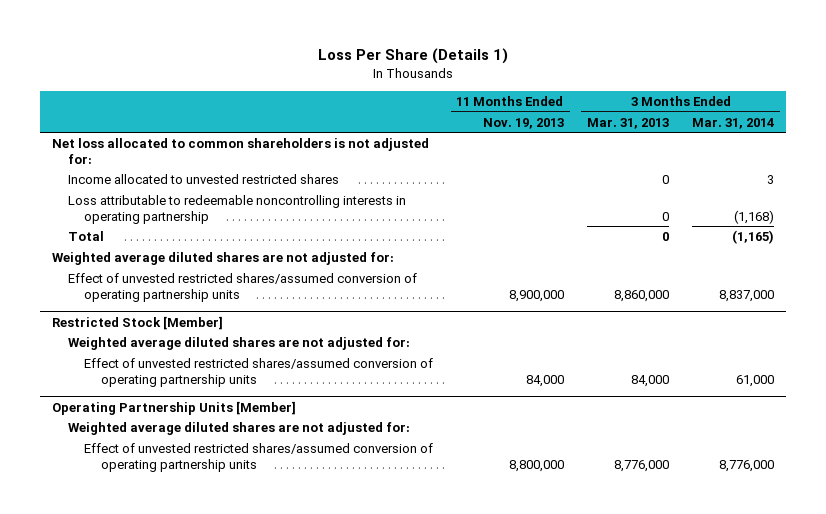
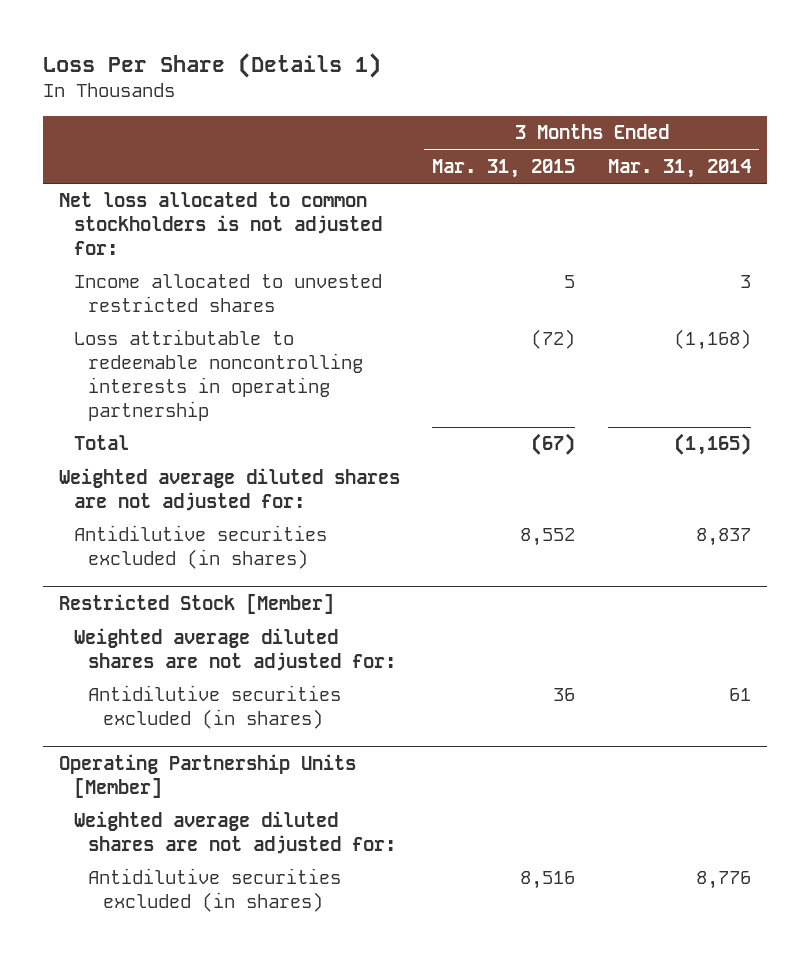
- | 11 Months Ended Nov. 19, 2013 | 3 Months Ended Mar. 31, 2013 | 3 Months Ended Mar. 31, 2014
+ | 3 Months Ended Mar. 31, 2015 | 3 Months Ended Mar. 31, 2014
- Net loss allocated to common shareholders is not adjusted for:
+ Net loss allocated to common stockholders is not adjusted for:
- Effect of unvested restricted shares/assumed conversion of operating partnership units | 8,900,000 | 8,860,000 | 8,837,000
+ Antidilutive securities excluded (in shares) | 8,552 | 8,837
@ Restricted Stock [Member]
- Effect of unvested restricted shares/assumed conversion of operating partnership units | 84,000 | 84,000 | 61,000
+ Antidilutive securities excluded (in shares) | 36 | 61
@ Operating Partnership Units [Member]
- Effect of unvested restricted shares/assumed conversion of operating partnership units | 8,800,000 | 8,776,000 | 8,776,000
+ Antidilutive securities excluded (in shares) | 8,516 | 8,776

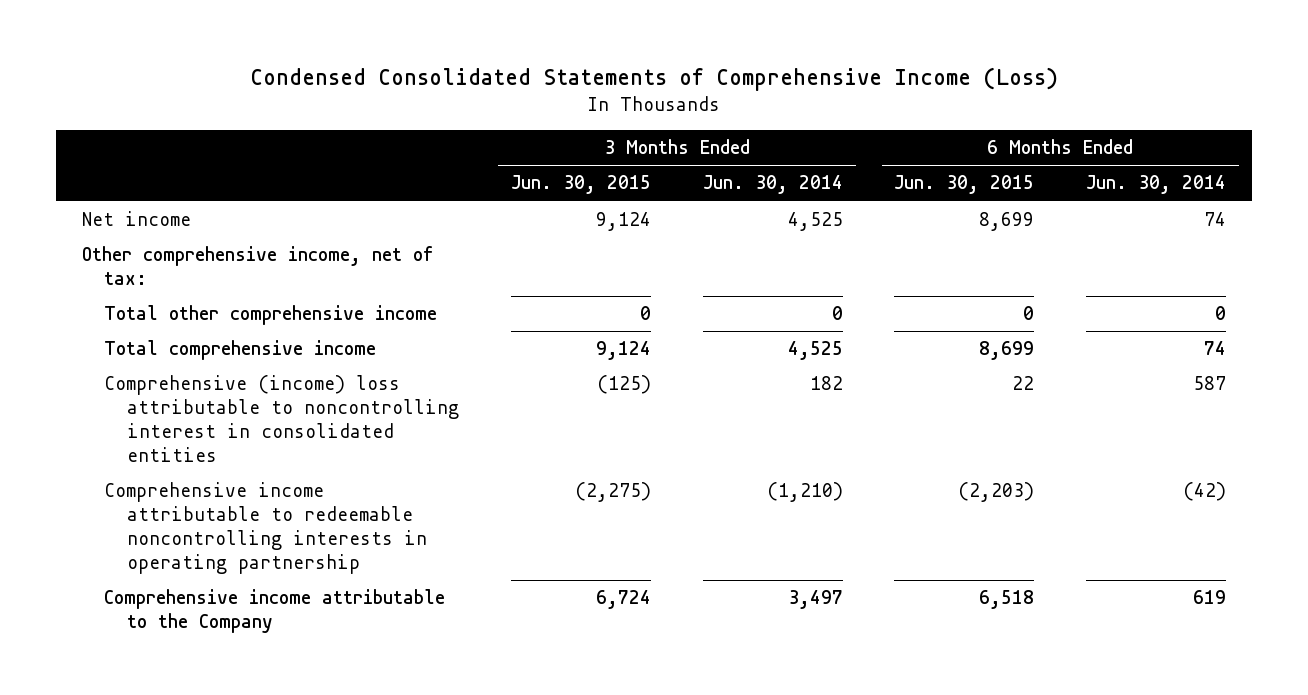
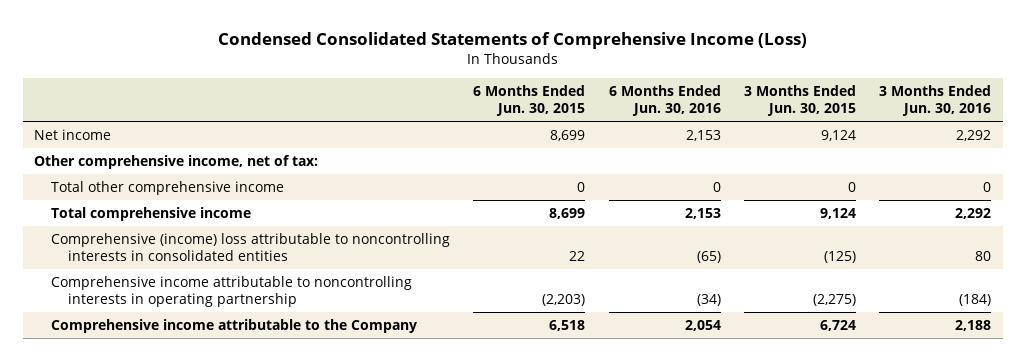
- | 3 Months Ended Jun. 30, 2015 | 3 Months Ended Jun. 30, 2014 | 6 Months Ended Jun. 30, 2015 | 6 Months Ended Jun. 30, 2014
+ | 6 Months Ended Jun. 30, 2015 | 6 Months Ended Jun. 30, 2016 | 3 Months Ended Jun. 30, 2015 | 3 Months Ended Jun. 30, 2016
- Comprehensive (income) loss attributable to noncontrolling interest in consolidated entities | (125) | 182 | 22 | 587
- Comprehensive income attributable to redeemable noncontrolling interests in operating partnership | (2,275) | (1,210) | (2,203) | (42)
+ Comprehensive (income) loss attributable to noncontrolling interests in consolidated entities | 22 | (65) | (125) | 80
+ Comprehensive income attributable to noncontrolling interests in operating partnership | (2,203) | (34) | (2,275) | (184)

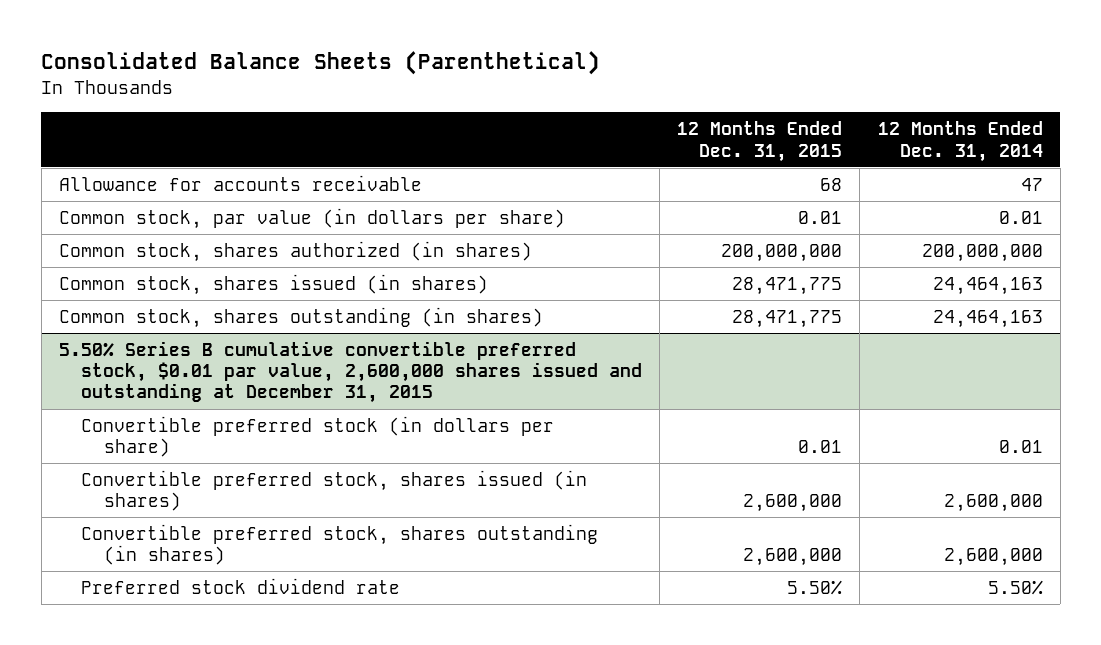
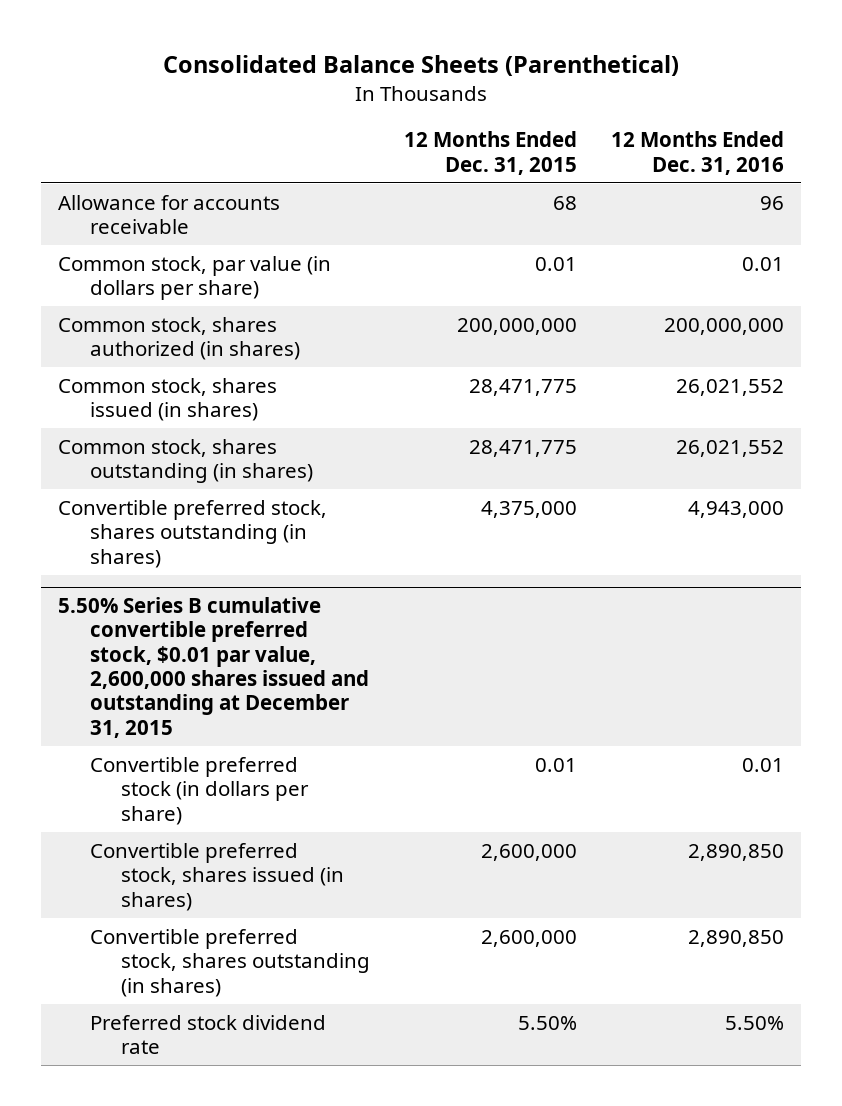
- | 12 Months Ended Dec. 31, 2015 | 12 Months Ended Dec. 31, 2014
+ | 12 Months Ended Dec. 31, 2015 | 12 Months Ended Dec. 31, 2016
+ Convertible preferred stock, shares outstanding (in shares) | 4,375,000 | 4,943,000

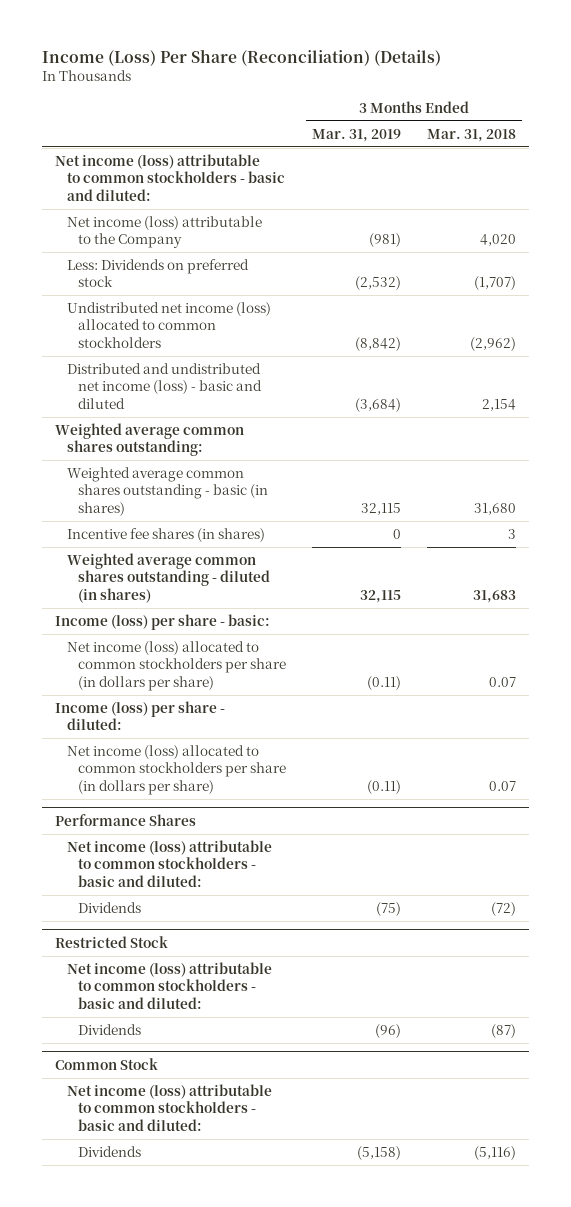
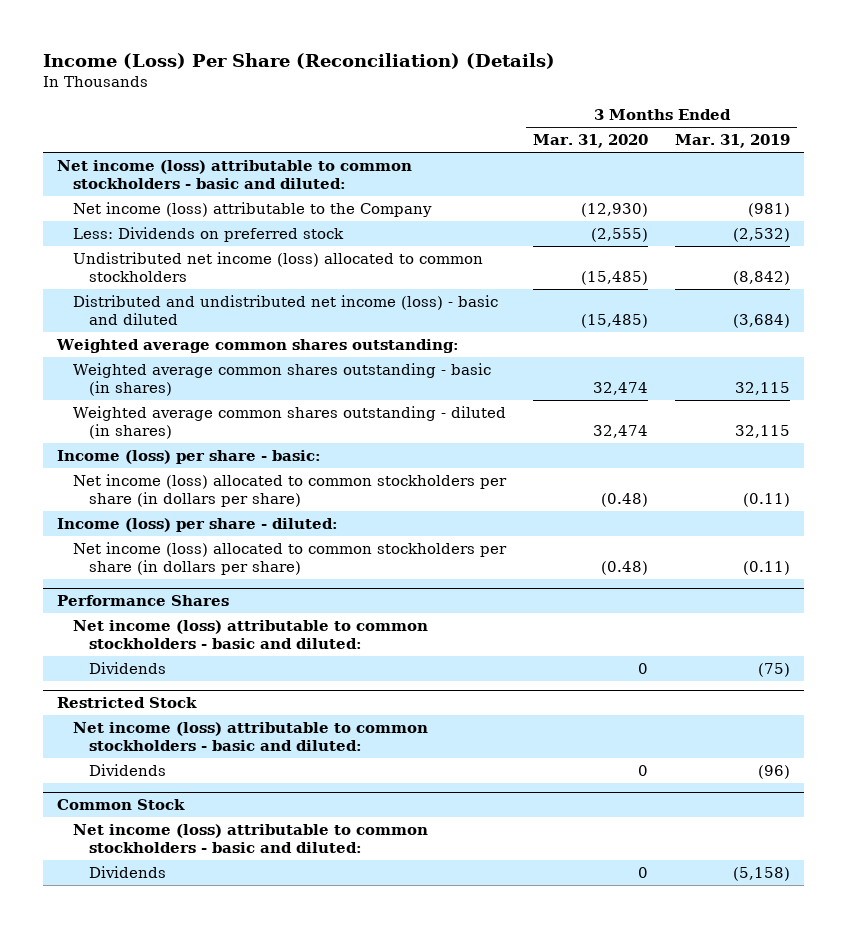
- | 3 Months Ended Mar. 31, 2019 | 3 Months Ended Mar. 31, 2018
+ | 3 Months Ended Mar. 31, 2020 | 3 Months Ended Mar. 31, 2019
- Incentive fee shares (in shares) | 0 | 3

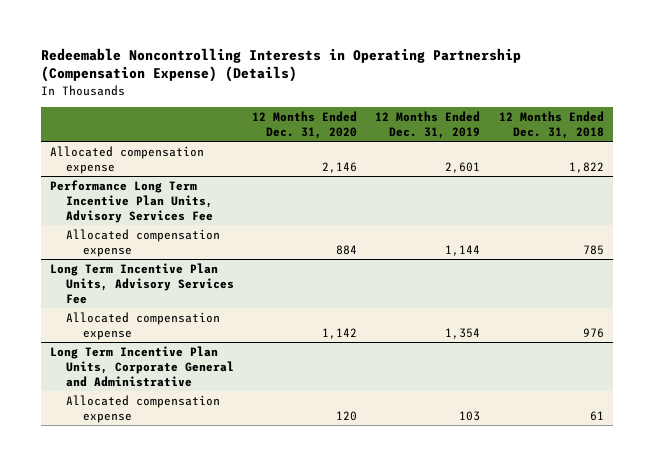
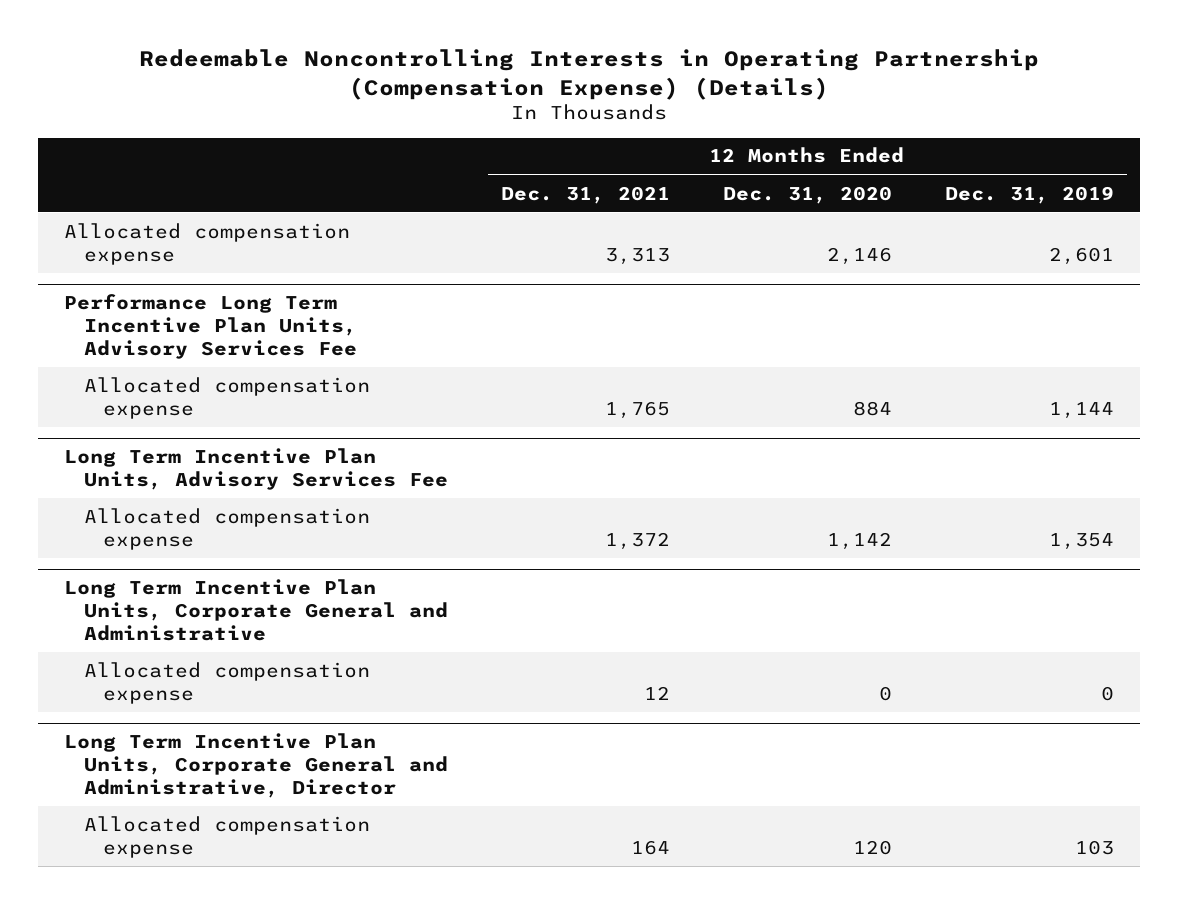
- | 12 Months Ended Dec. 31, 2020 | 12 Months Ended Dec. 31, 2019 | 12 Months Ended Dec. 31, 2018
+ | 12 Months Ended Dec. 31, 2021 | 12 Months Ended Dec. 31, 2020 | 12 Months Ended Dec. 31, 2019
@ Long Term Incentive Plan Units, Corporate General and Administrative
+ Allocated compensation expense | 12 | 0 | 0
+ Long Term Incentive Plan Units, Corporate General and Administrative, Director

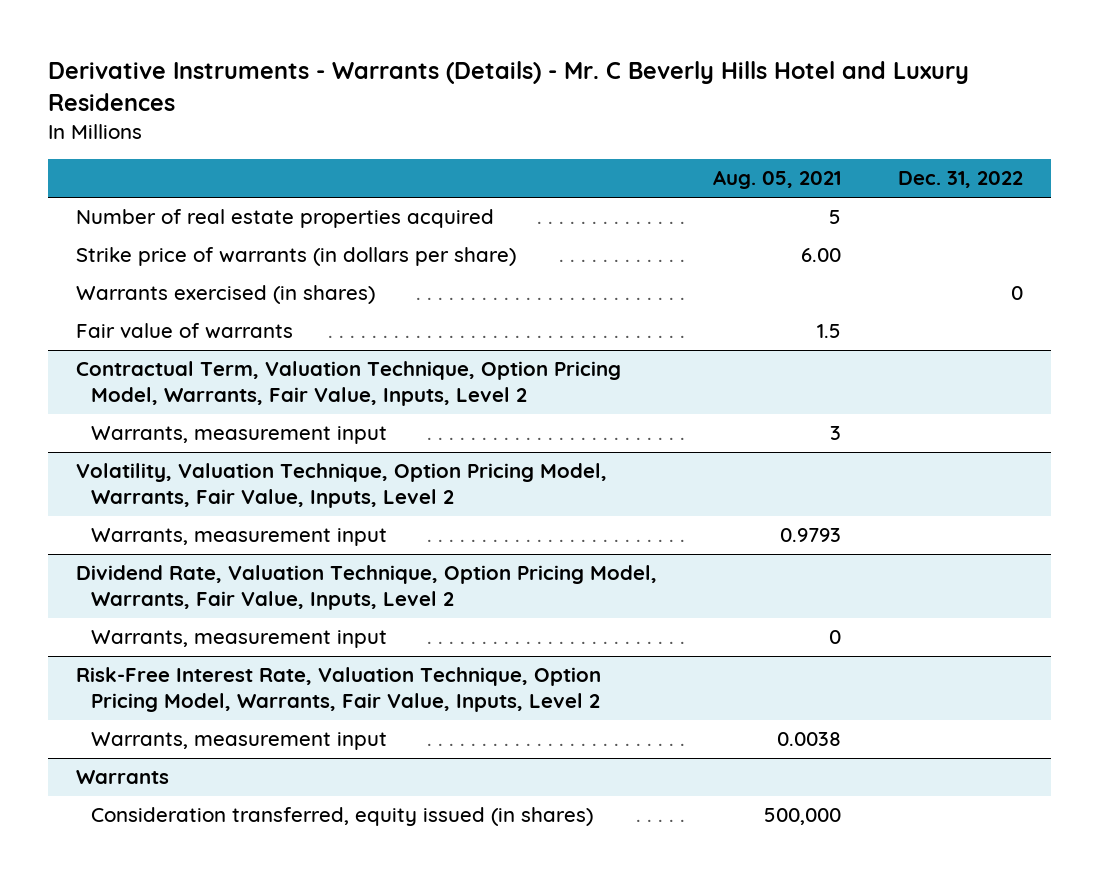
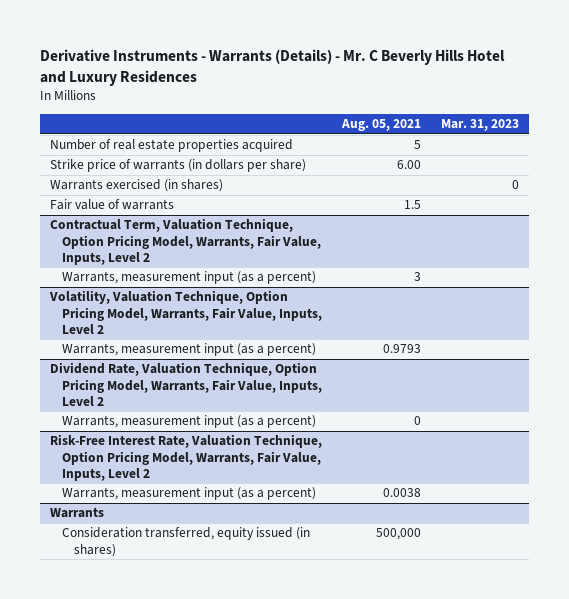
- | Aug. 05, 2021 | Dec. 31, 2022
+ | Aug. 05, 2021 | Mar. 31, 2023
@ Contractual Term, Valuation Technique, Option Pricing Model, Warrants, Fair Value, Inputs, Level 2
- Warrants, measurement input | 3 |
+ Warrants, measurement input (as a percent) | 3 |
@ Volatility, Valuation Technique, Option Pricing Model, Warrants, Fair Value, Inputs, Level 2
- Warrants, measurement input | 0.9793 |
+ Warrants, measurement input (as a percent) | 0.9793 |
@ Dividend Rate, Valuation Technique, Option Pricing Model, Warrants, Fair Value, Inputs, Level 2
- Warrants, measurement input | 0 |
+ Warrants, measurement input (as a percent) | 0 |
@ Risk-Free Interest Rate, Valuation Technique, Option Pricing Model, Warrants, Fair Value, Inputs, Level 2
- Warrants, measurement input | 0.0038 |
+ Warrants, measurement input (as a percent) | 0.0038 |

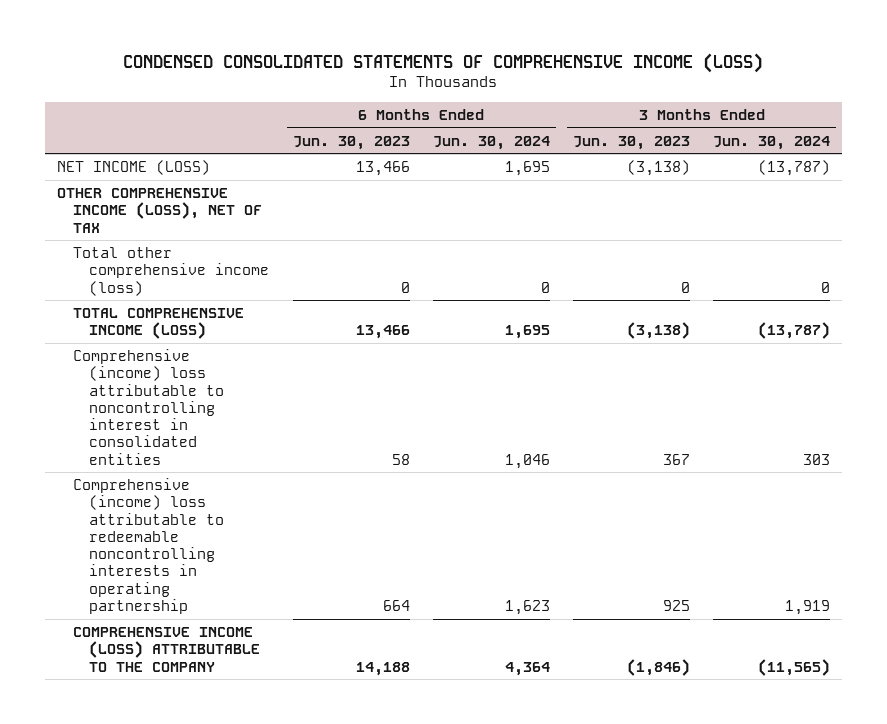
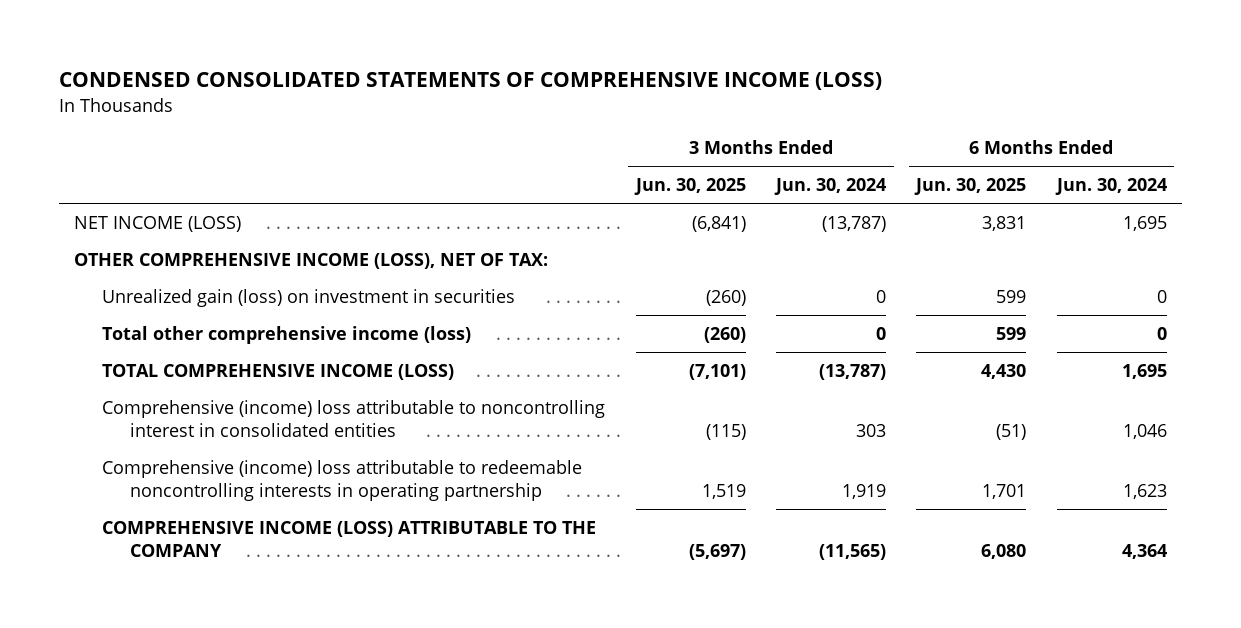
- | 6 Months Ended Jun. 30, 2023 | 6 Months Ended Jun. 30, 2024 | 3 Months Ended Jun. 30, 2023 | 3 Months Ended Jun. 30, 2024
+ | 3 Months Ended Jun. 30, 2025 | 3 Months Ended Jun. 30, 2024 | 6 Months Ended Jun. 30, 2025 | 6 Months Ended Jun. 30, 2024
- OTHER COMPREHENSIVE INCOME (LOSS), NET OF TAX
+ OTHER COMPREHENSIVE INCOME (LOSS), NET OF TAX:
+ Unrealized gain (loss) on investment in securities | (260) | 0 | 599 | 0

